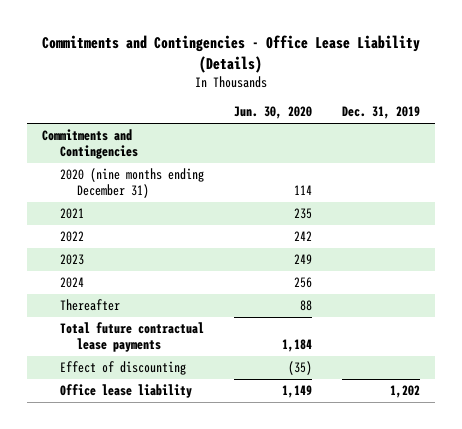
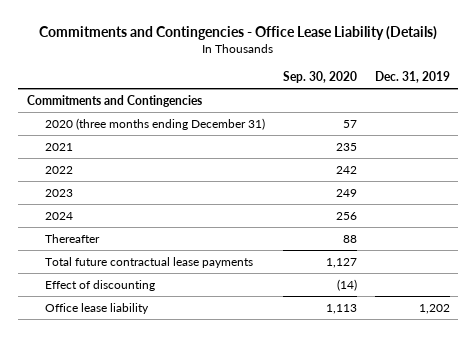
- | Jun. 30, 2020 | Dec. 31, 2019
+ | Sep. 30, 2020 | Dec. 31, 2019
- 2020 (nine months ending December 31) | 114 |
+ 2020 (three months ending December 31) | 57 |

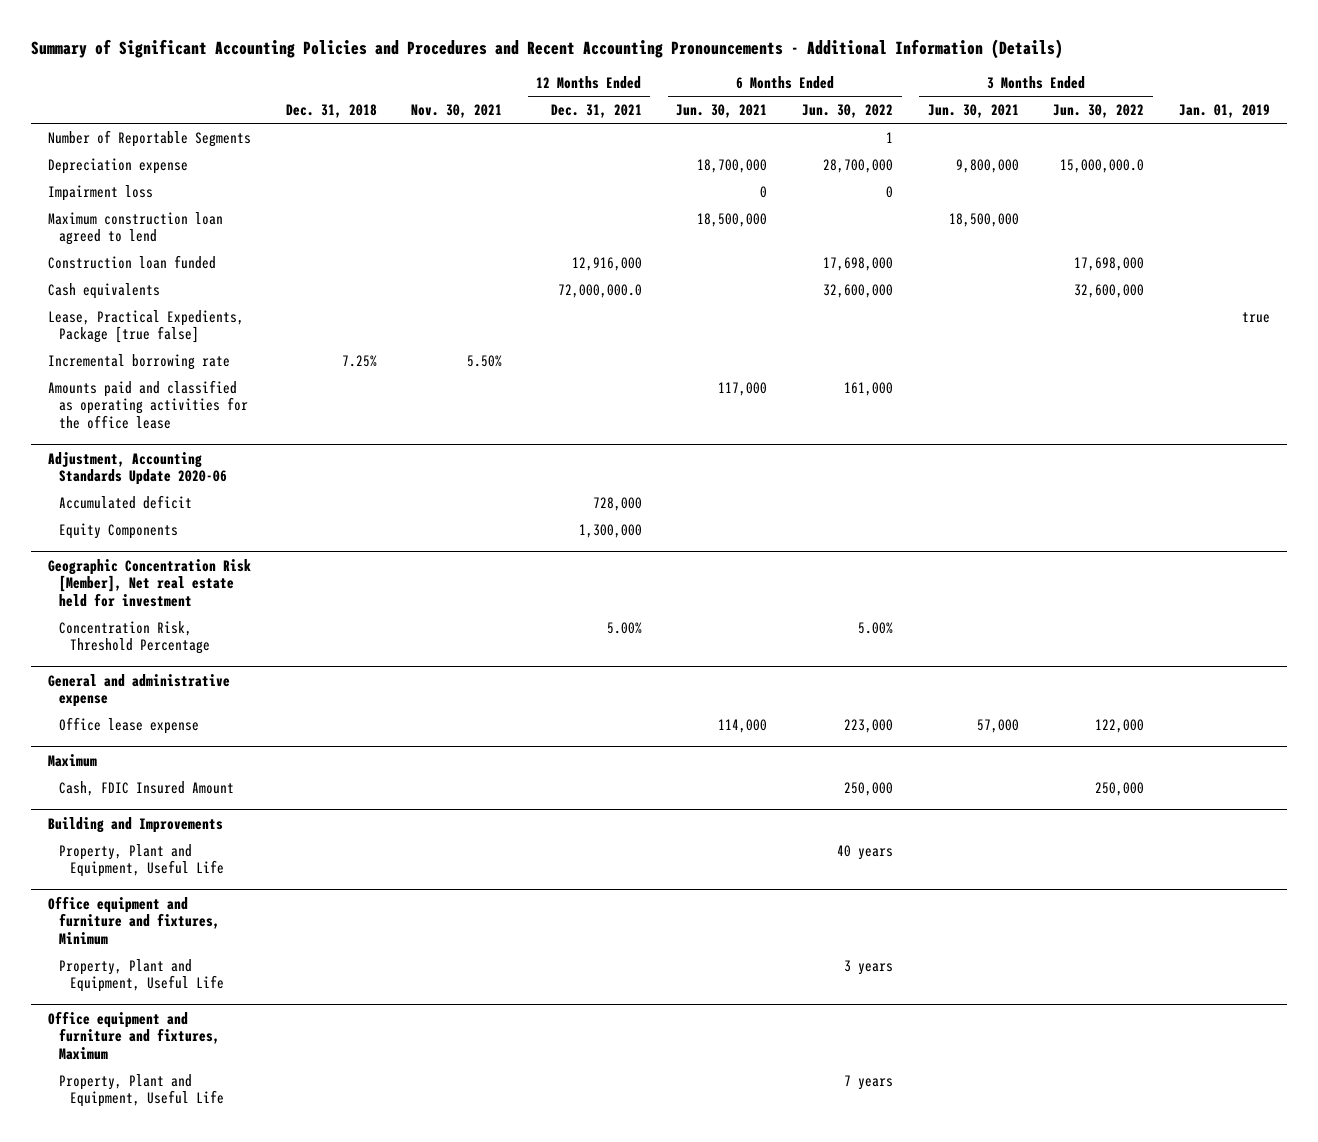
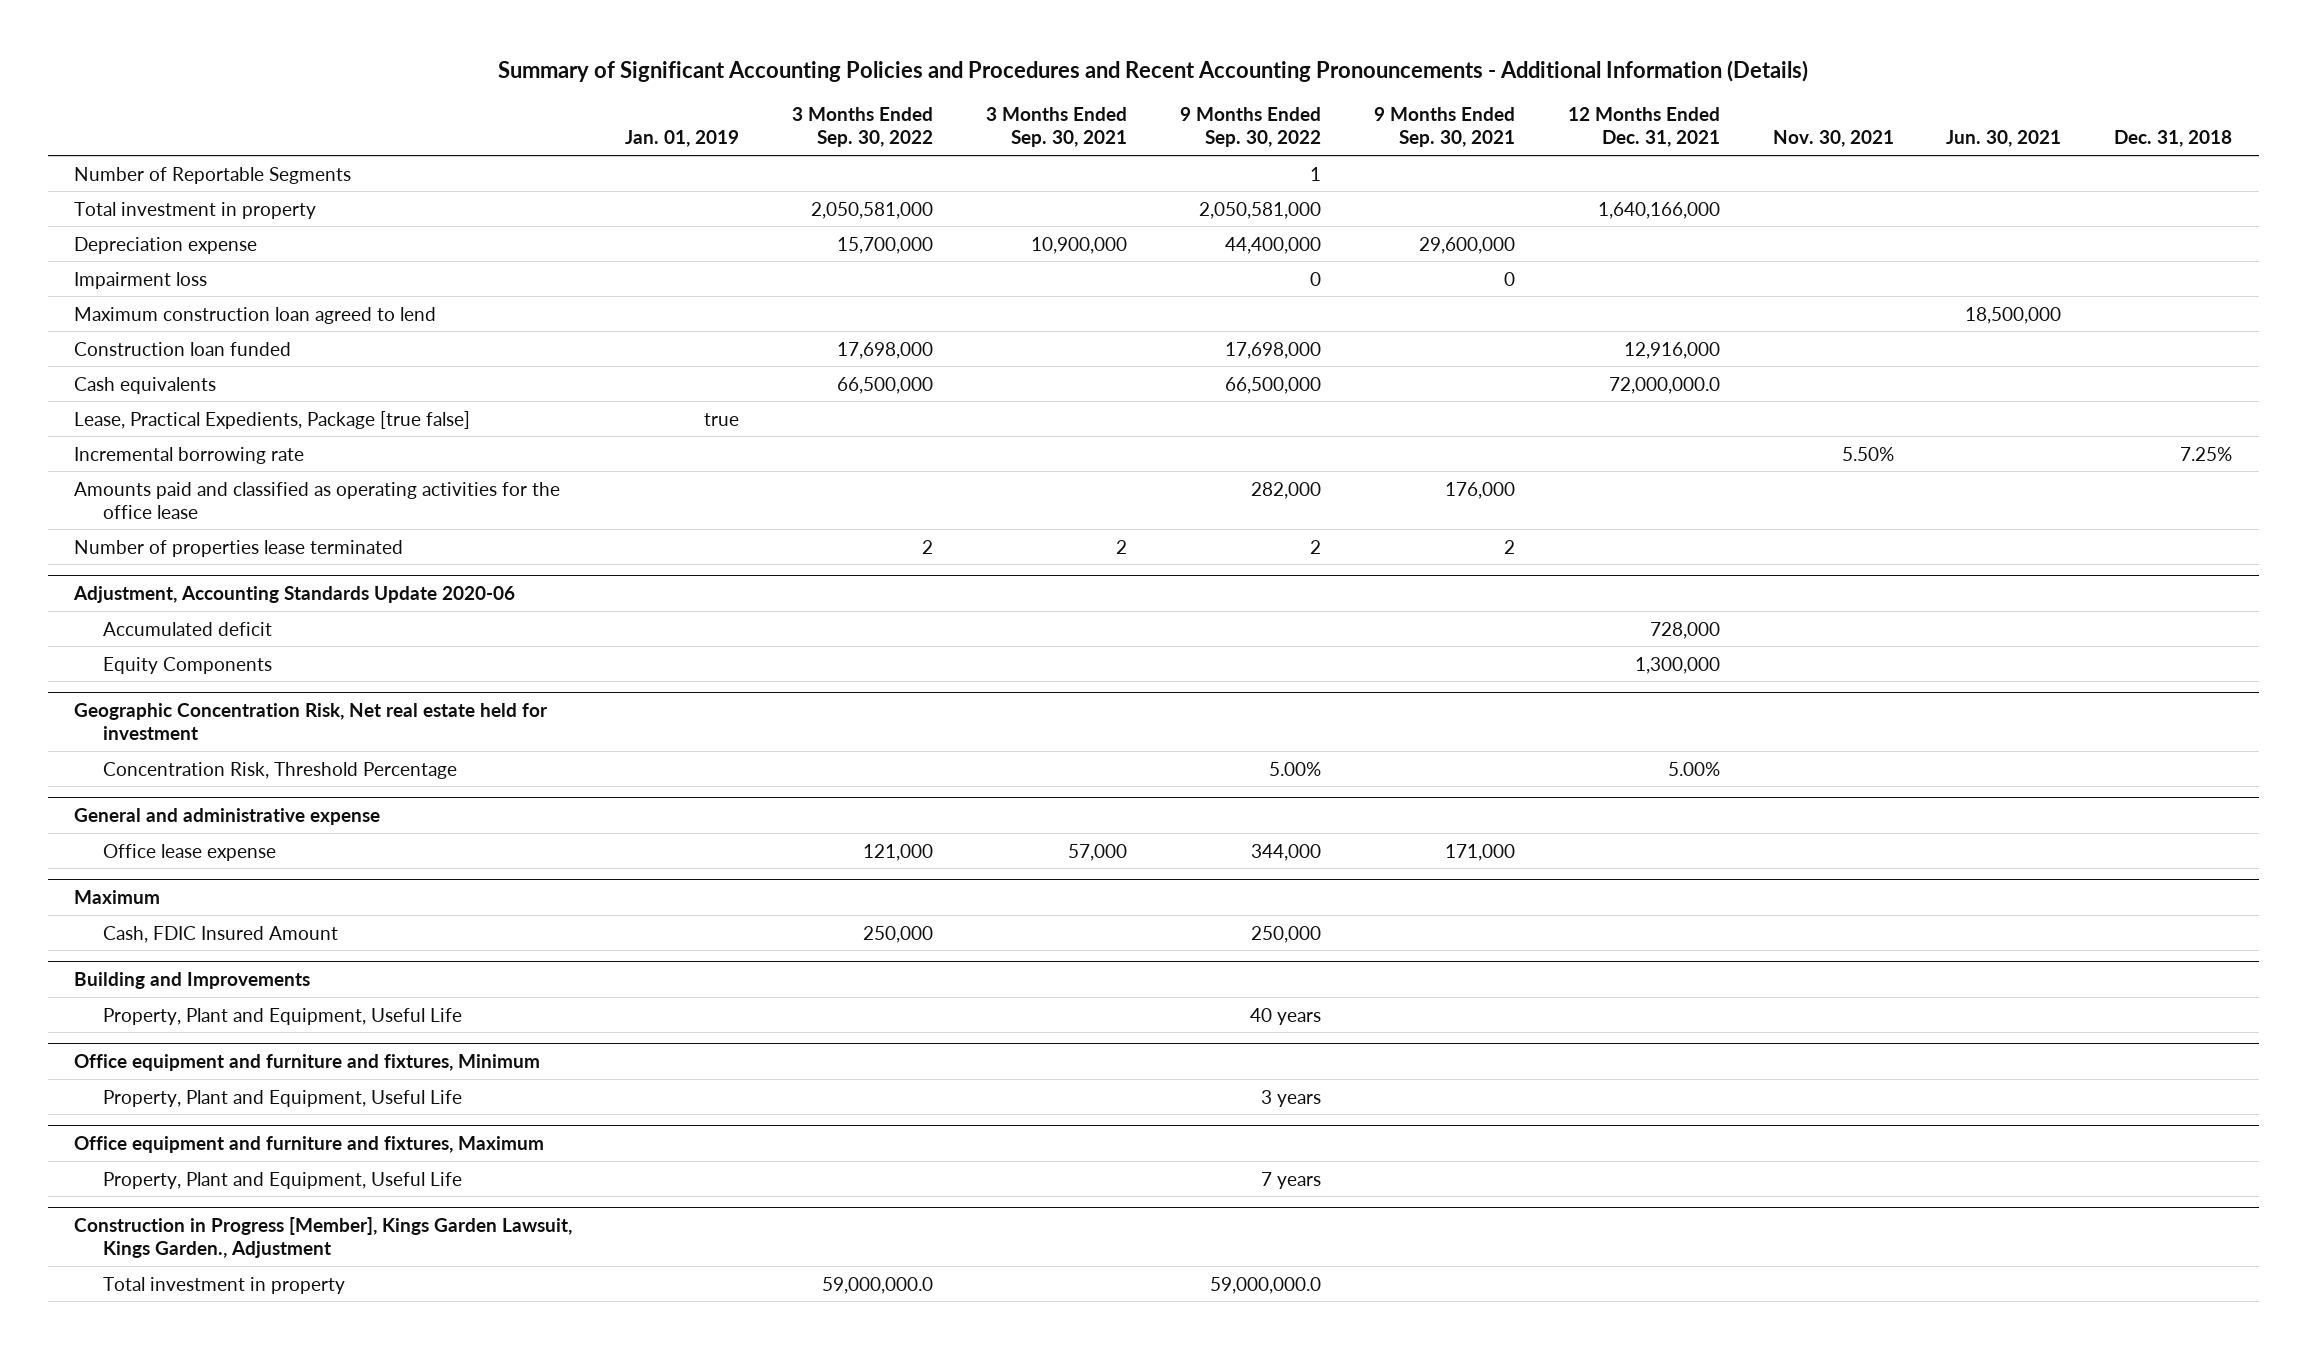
- | Dec. 31, 2018 | Nov. 30, 2021 | 12 Months Ended Dec. 31, 2021 | 6 Months Ended Jun. 30, 2021 | 6 Months Ended Jun. 30, 2022 | 3 Months Ended Jun. 30, 2021 | 3 Months Ended Jun. 30, 2022 | Jan. 01, 2019
+ | Jan. 01, 2019 | 3 Months Ended Sep. 30, 2022 | 3 Months Ended Sep. 30, 2021 | 9 Months Ended Sep. 30, 2022 | 9 Months Ended Sep. 30, 2021 | 12 Months Ended Dec. 31, 2021 | Nov. 30, 2021 | Jun. 30, 2021 | Dec. 31, 2018
+ Total investment in property | | 2,050,581,000 | | 2,050,581,000 | | 1,640,166,000 | | |
+ Number of properties lease terminated | | 2 | 2 | 2 | 2 | | | |
- Geographic Concentration Risk [Member], Net real estate held for investment
+ Geographic Concentration Risk, Net real estate held for investment
+ Construction in Progress [Member], Kings Garden Lawsuit, Kings Garden., Adjustment
+ Total investment in property | | 59,000,000.0 | | 59,000,000.0 | | | | |

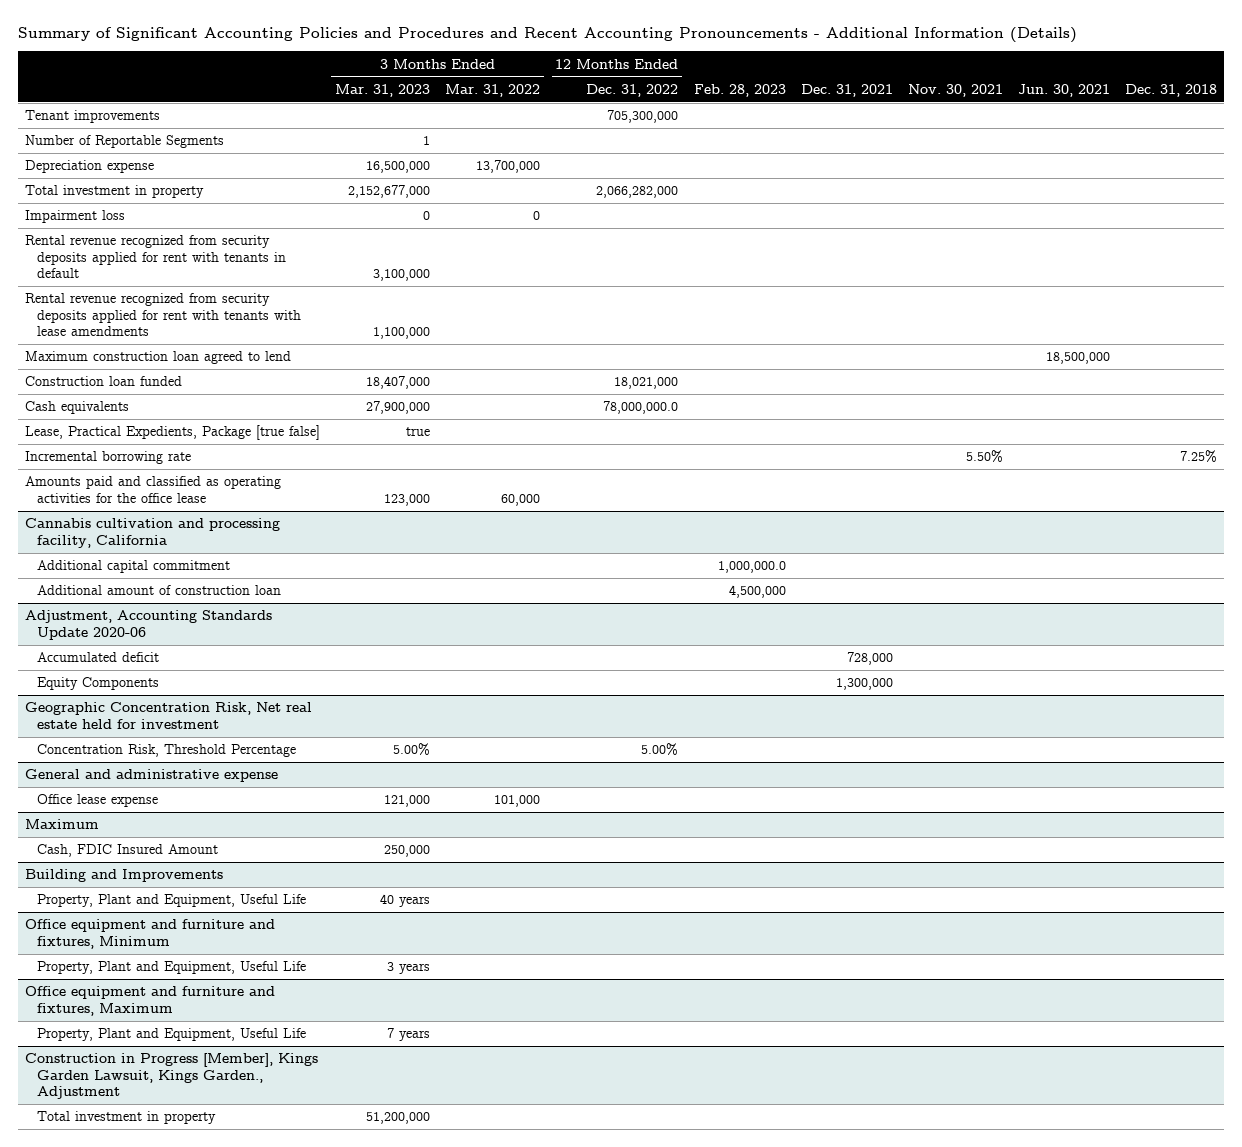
- | Jan. 01, 2019 | 3 Months Ended Sep. 30, 2022 | 3 Months Ended Sep. 30, 2021 | 9 Months Ended Sep. 30, 2022 | 9 Months Ended Sep. 30, 2021 | 12 Months Ended Dec. 31, 2021 | Nov. 30, 2021 | Jun. 30, 2021 | Dec. 31, 2018
+ | 3 Months Ended Mar. 31, 2023 | 3 Months Ended Mar. 31, 2022 | 12 Months Ended Dec. 31, 2022 | Feb. 28, 2023 | Dec. 31, 2021 | Nov. 30, 2021 | Jun. 30, 2021 | Dec. 31, 2018
+ Tenant improvements | | | 705,300,000 | | | | |
moved down: Total investment in property | 2,152,677,000 | | 2,066,282,000 | | | | |
+ Rental revenue recognized from security deposits applied for rent with tenants in default | 3,100,000 | | | | | | |
+ Rental revenue recognized from security deposits applied for rent with tenants with lease amendments | 1,100,000 | | | | | | |
- Number of properties lease terminated | | 2 | 2 | 2 | 2 | | | |
+ Cannabis cultivation and processing facility, California
+ Additional capital commitment | | | | 1,000,000.0 | | | |
+ Additional amount of construction loan | | | | 4,500,000 | | | |

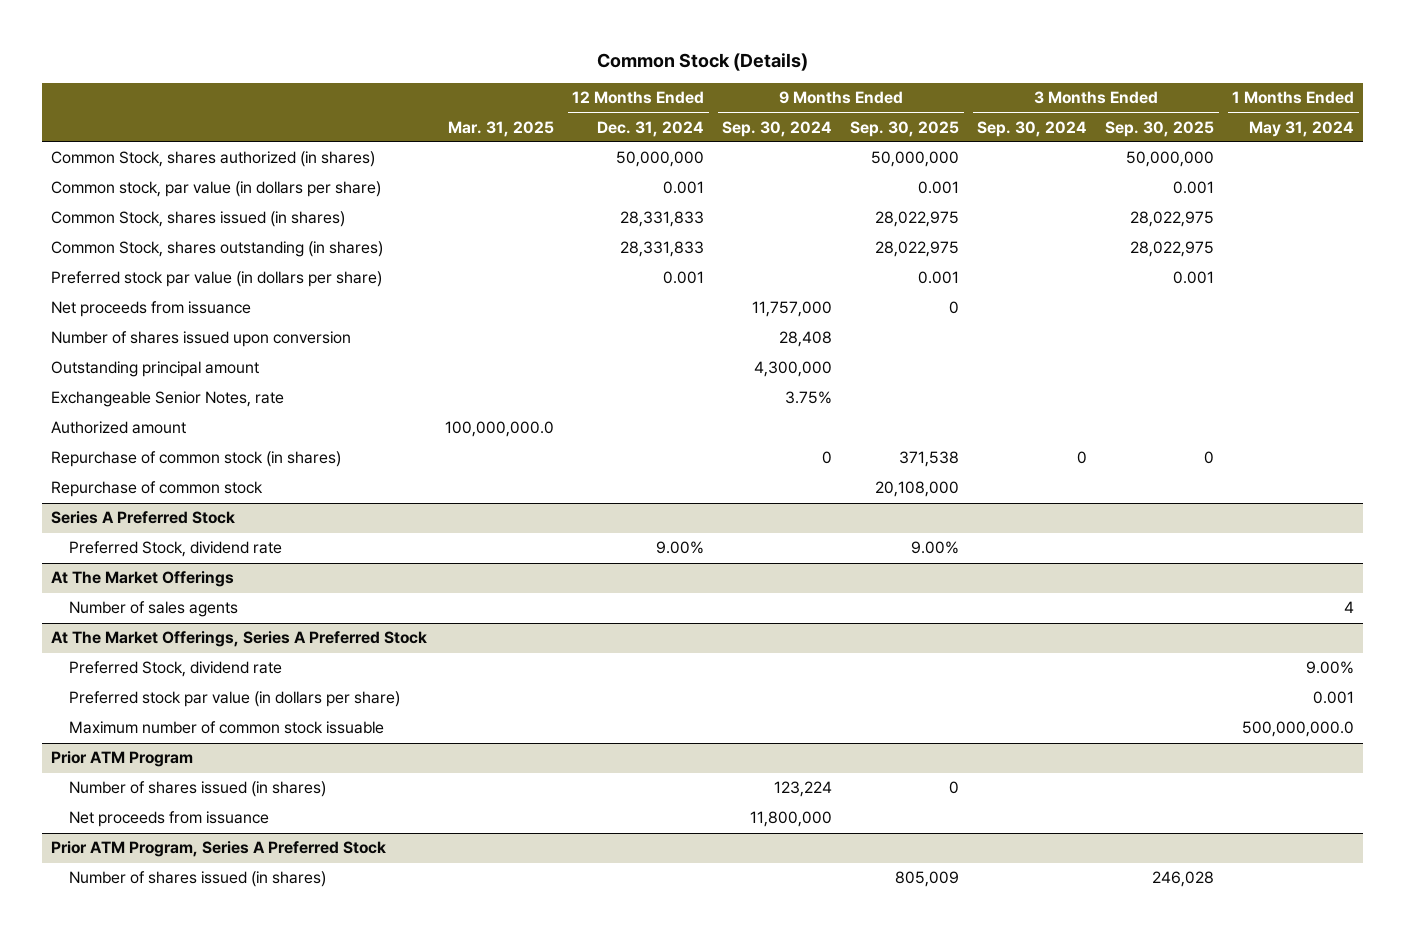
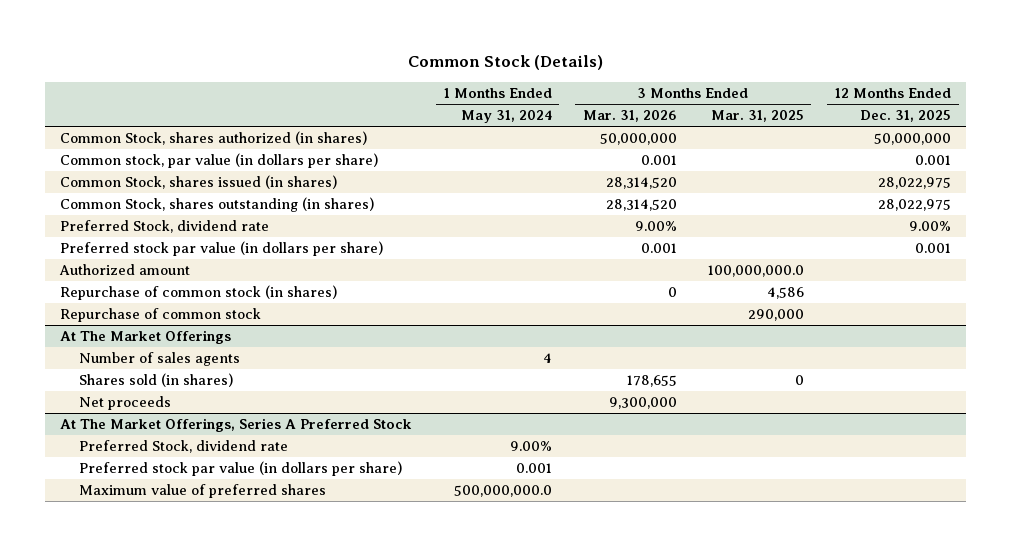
- | Mar. 31, 2025 | 12 Months Ended Dec. 31, 2024 | 9 Months Ended Sep. 30, 2024 | 9 Months Ended Sep. 30, 2025 | 3 Months Ended Sep. 30, 2024 | 3 Months Ended Sep. 30, 2025 | 1 Months Ended May 31, 2024
+ | 1 Months Ended May 31, 2024 | 3 Months Ended Mar. 31, 2026 | 3 Months Ended Mar. 31, 2025 | 12 Months Ended Dec. 31, 2025
+ Preferred Stock, dividend rate | | 9.00% | | 9.00%
- Net proceeds from issuance | | | 11,757,000 | 0 | | |
- Number of shares issued upon conversion | | | 28,408 | | | |
- Outstanding principal amount | | | 4,300,000 | | | |
- Exchangeable Senior Notes, rate | | | 3.75% | | | |
- Series A Preferred Stock
- Preferred Stock, dividend rate | | 9.00% | | 9.00% | | |
@ At The Market Offerings
+ Shares sold (in shares) | | 178,655 | 0 |
+ Net proceeds | | 9,300,000 | |
@ At The Market Offerings, Series A Preferred Stock
- Maximum number of common stock issuable | | | | | | | 500,000,000.0
- Prior ATM Program
- Number of shares issued (in shares) | | | 123,224 | 0 | | |
- Net proceeds from issuance | | | 11,800,000 | | | |
- Prior ATM Program, Series A Preferred Stock
- Number of shares issued (in shares) | | | | 805,009 | | 246,028 |
@ At The Market Offerings, Series A Preferred Stock
+ Maximum value of preferred shares | 500,000,000.0 | | |

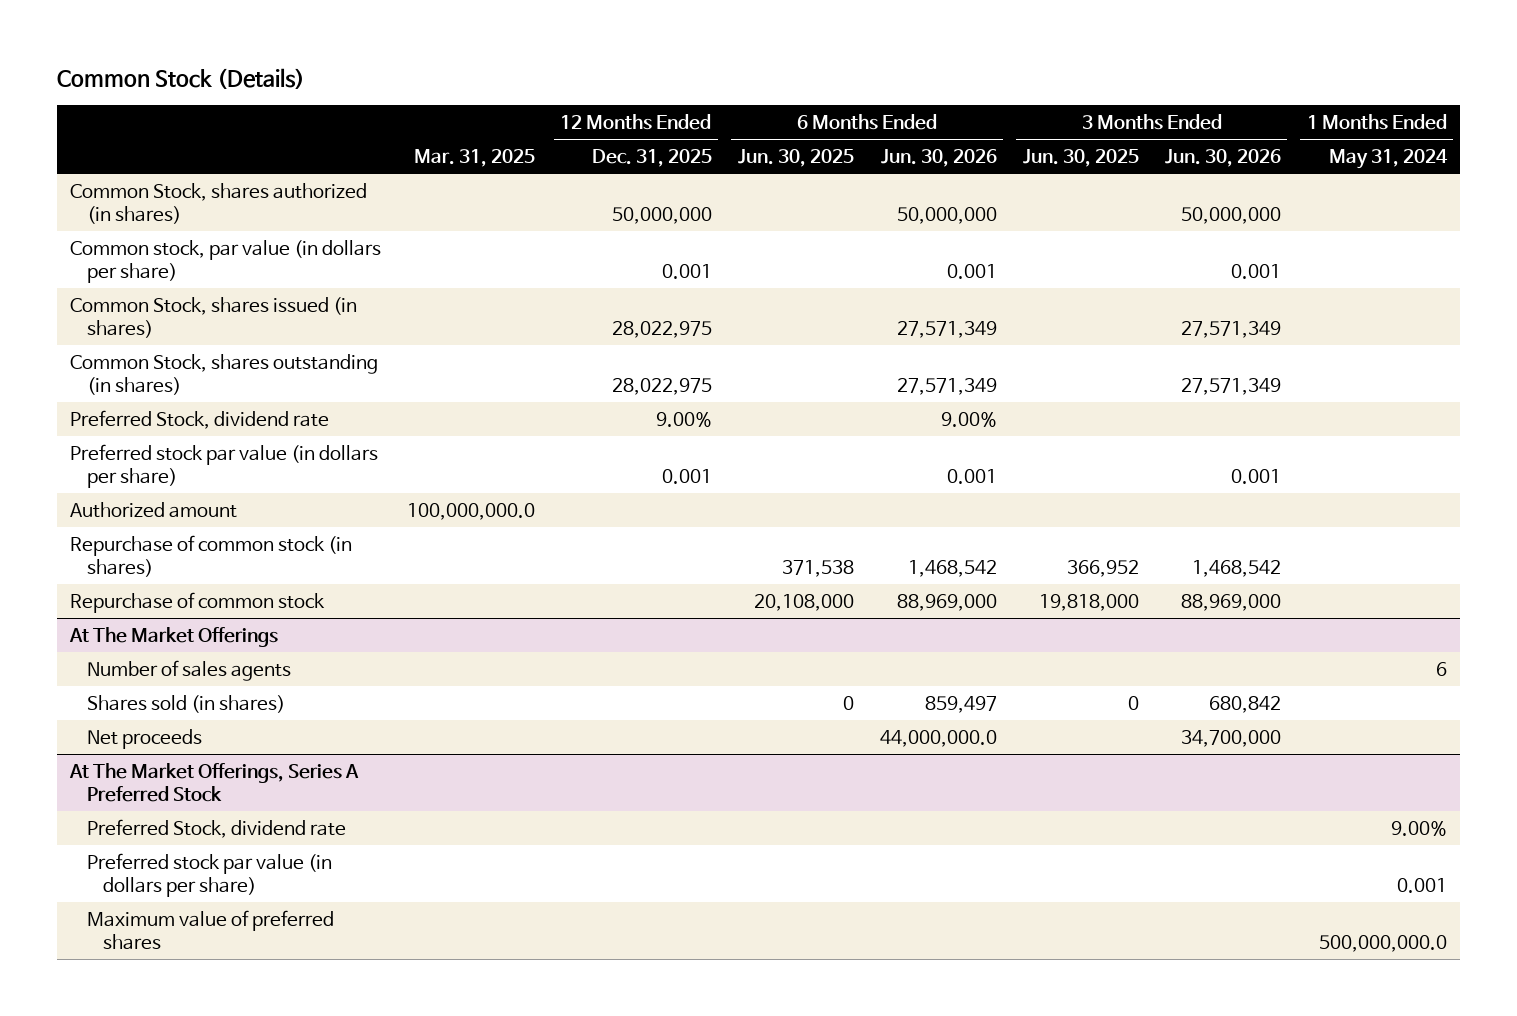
- | 1 Months Ended May 31, 2024 | 3 Months Ended Mar. 31, 2026 | 3 Months Ended Mar. 31, 2025 | 12 Months Ended Dec. 31, 2025
+ | Mar. 31, 2025 | 12 Months Ended Dec. 31, 2025 | 6 Months Ended Jun. 30, 2025 | 6 Months Ended Jun. 30, 2026 | 3 Months Ended Jun. 30, 2025 | 3 Months Ended Jun. 30, 2026 | 1 Months Ended May 31, 2024
@ At The Market Offerings
- Number of sales agents | 4 | | |
+ Number of sales agents | | | | | | | 6

